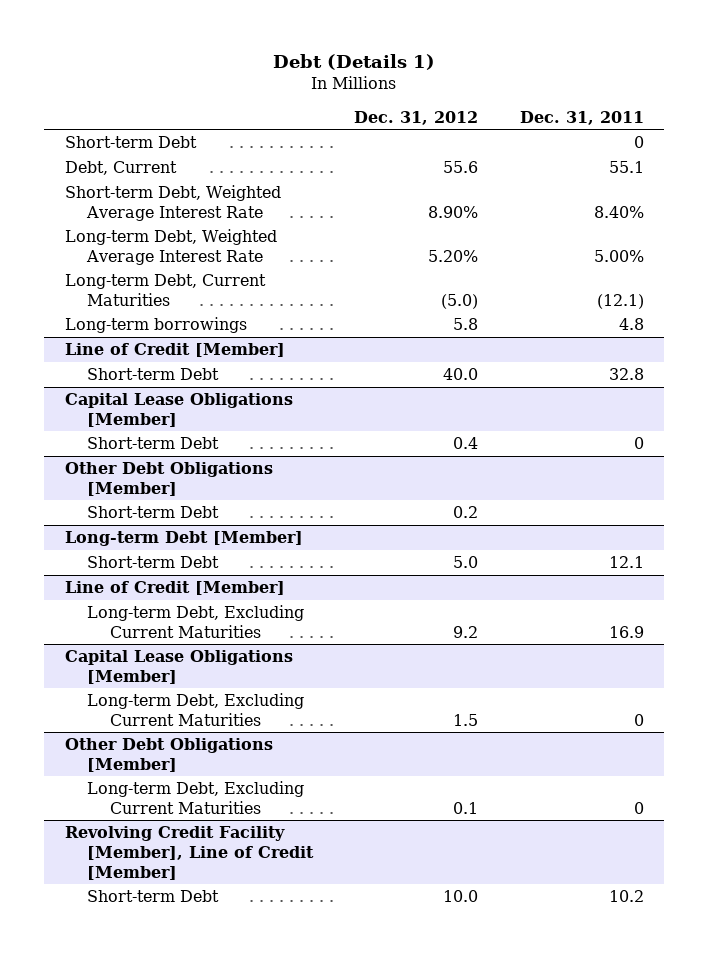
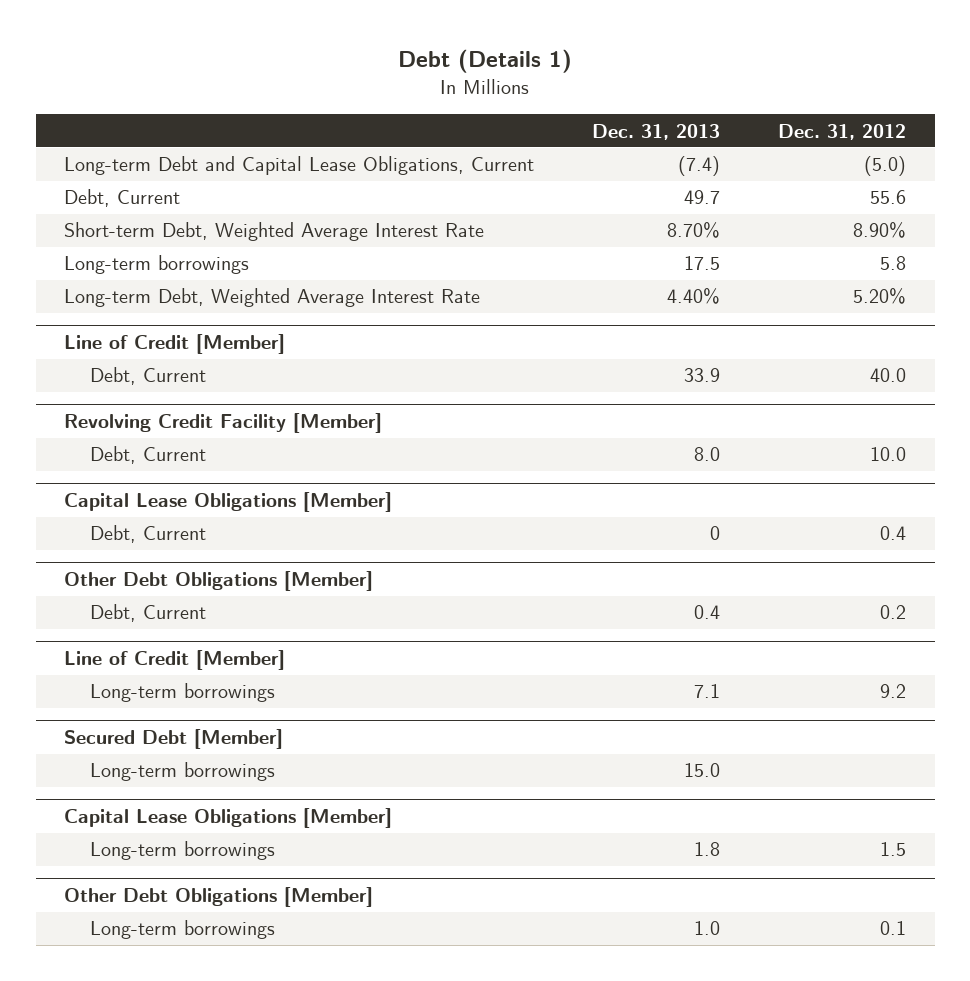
- | Dec. 31, 2012 | Dec. 31, 2011
+ | Dec. 31, 2013 | Dec. 31, 2012
- Short-term Debt | | 0
+ Long-term Debt and Capital Lease Obligations, Current | (7.4) | (5.0)
- Long-term Debt, Current Maturities | (5.0) | (12.1)
moved down: Long-term Debt, Weighted Average Interest Rate | 4.40% | 5.20%
@ Line of Credit [Member]
- Short-term Debt | 40.0 | 32.8
+ Debt, Current | 33.9 | 40.0
+ Revolving Credit Facility [Member]
+ Debt, Current | 8.0 | 10.0
@ Capital Lease Obligations [Member]
- Short-term Debt | 0.4 | 0
+ Debt, Current | 0 | 0.4
@ Other Debt Obligations [Member]
- Short-term Debt | 0.2 |
- Long-term Debt [Member]
- Short-term Debt | 5.0 | 12.1
@ Other Debt Obligations [Member]
+ Debt, Current | 0.4 | 0.2
@ Line of Credit [Member]
- Long-term Debt, Excluding Current Maturities | 9.2 | 16.9
+ Long-term borrowings | 7.1 | 9.2
+ Secured Debt [Member]
+ Long-term borrowings | 15.0 |
@ Capital Lease Obligations [Member]
- Long-term Debt, Excluding Current Maturities | 1.5 | 0
+ Long-term borrowings | 1.8 | 1.5
@ Other Debt Obligations [Member]
- Long-term Debt, Excluding Current Maturities | 0.1 | 0
- Revolving Credit Facility [Member], Line of Credit [Member]
- Short-term Debt | 10.0 | 10.2
@ Other Debt Obligations [Member]
+ Long-term borrowings | 1.0 | 0.1

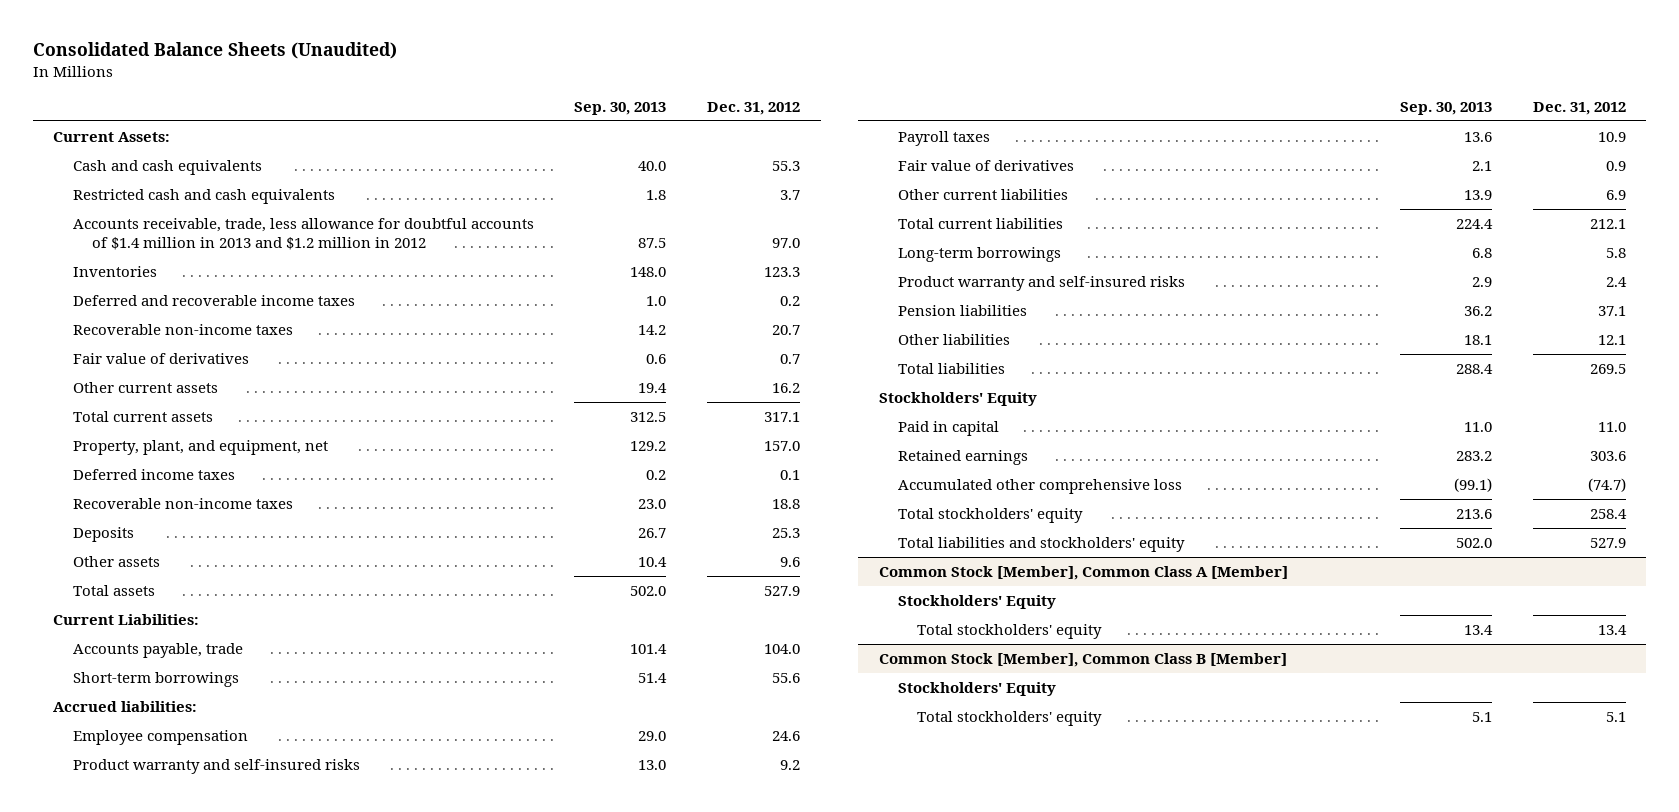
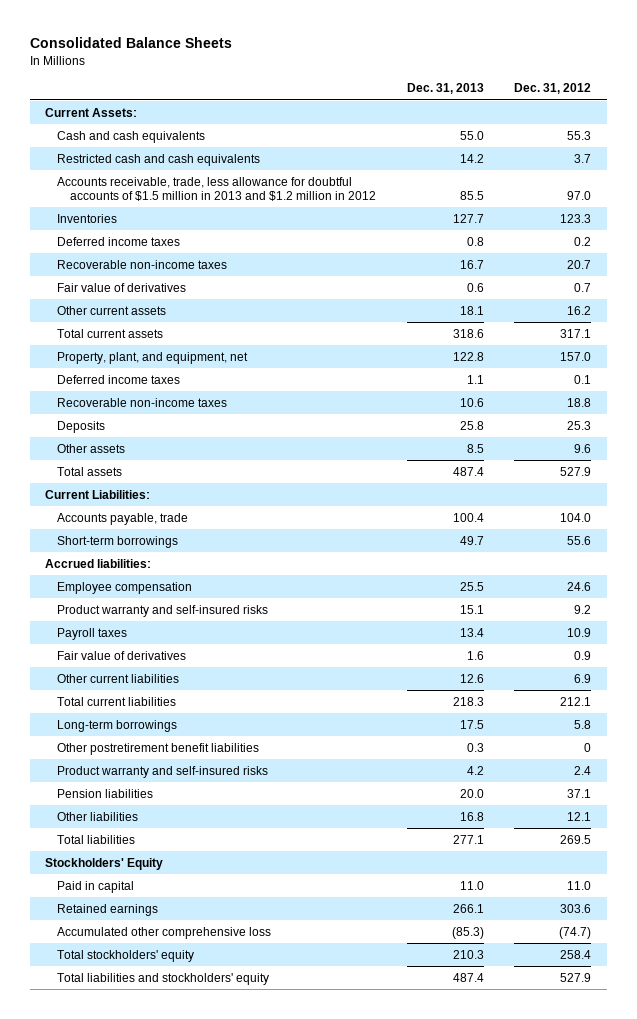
- Consolidated Balance Sheets (Unaudited)
+ Consolidated Balance Sheets
- | Sep. 30, 2013 | Dec. 31, 2012
+ | Dec. 31, 2013 | Dec. 31, 2012
- Accounts receivable, trade, less allowance for doubtful accounts of $1.4 million in 2013 and $1.2 million in 2012 | 87.5 | 97.0
+ Accounts receivable, trade, less allowance for doubtful accounts of $1.5 million in 2013 and $1.2 million in 2012 | 85.5 | 97.0
- Deferred and recoverable income taxes | 1.0 | 0.2
+ Deferred income taxes | 0.8 | 0.2
+ Other postretirement benefit liabilities | 0.3 | 0
- Common Stock [Member], Common Class A [Member]
- Stockholders' Equity
- Total stockholders' equity | 13.4 | 13.4
- Common Stock [Member], Common Class B [Member]
- Stockholders' Equity
- Total stockholders' equity | 5.1 | 5.1

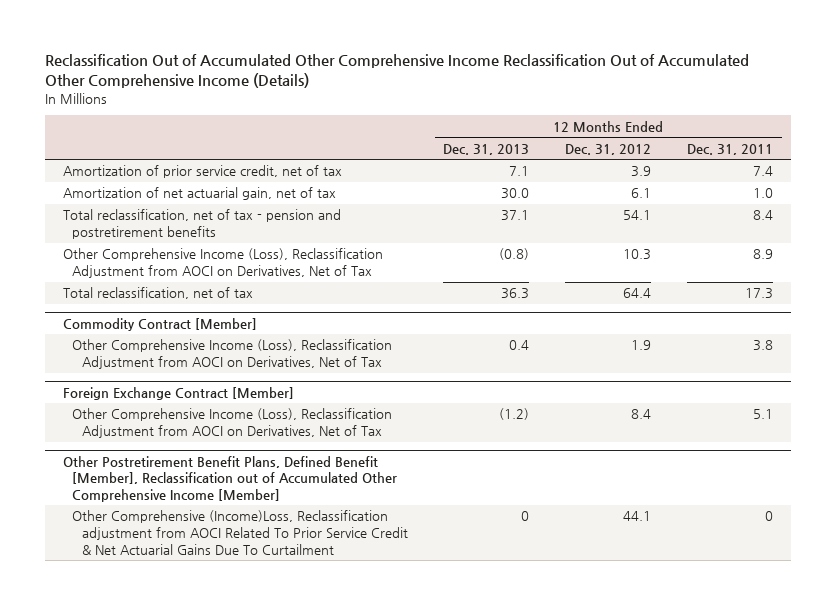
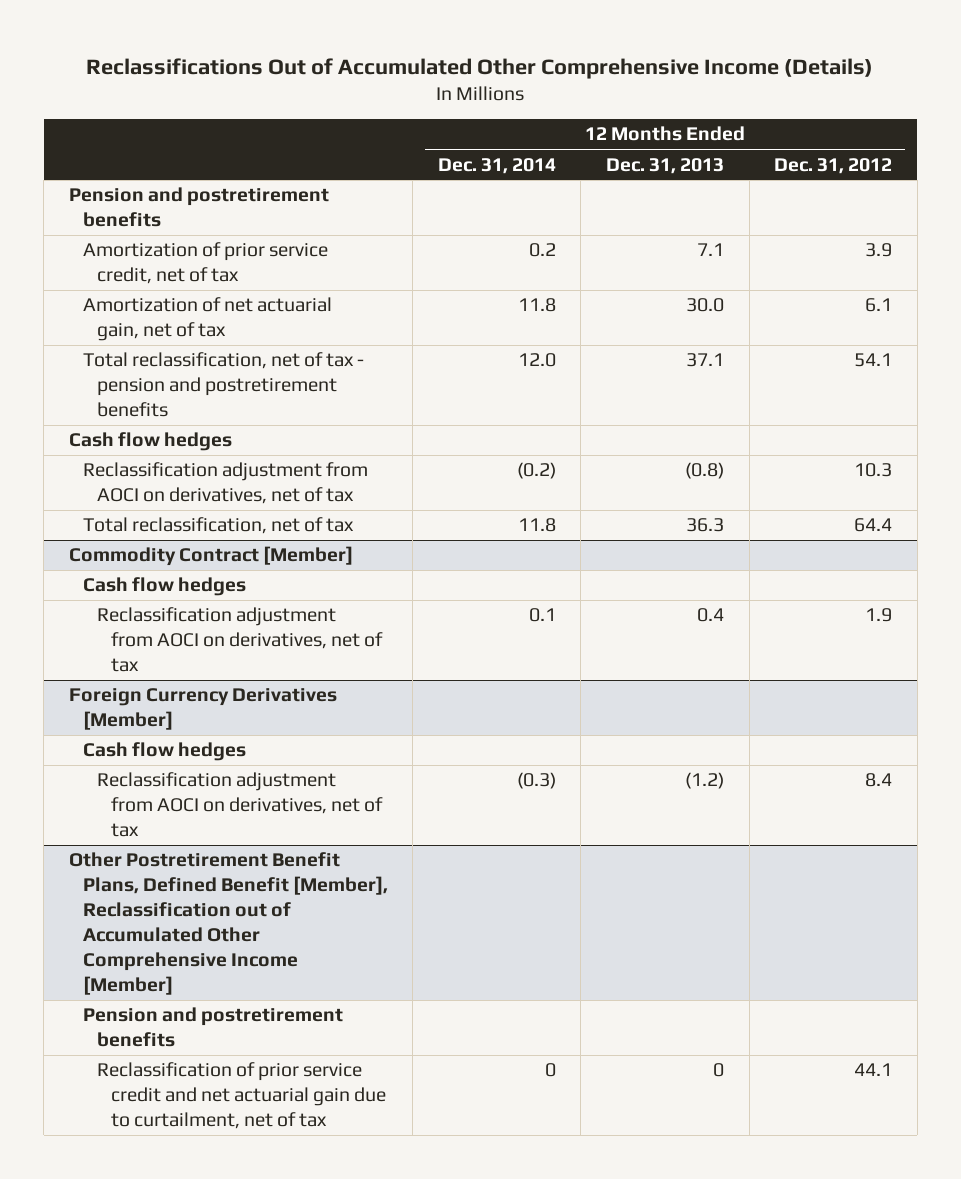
- Reclassification Out of Accumulated Other Comprehensive Income Reclassification Out of Accumulated Other Comprehensive Income (Details)
+ Reclassifications Out of Accumulated Other Comprehensive Income (Details)
- | 12 Months Ended Dec. 31, 2013 | 12 Months Ended Dec. 31, 2012 | 12 Months Ended Dec. 31, 2011
+ | 12 Months Ended Dec. 31, 2014 | 12 Months Ended Dec. 31, 2013 | 12 Months Ended Dec. 31, 2012
+ Pension and postretirement benefits
- Other Comprehensive Income (Loss), Reclassification Adjustment from AOCI on Derivatives, Net of Tax | (0.8) | 10.3 | 8.9
+ Cash flow hedges
+ Reclassification adjustment from AOCI on derivatives, net of tax | (0.2) | (0.8) | 10.3
@ Commodity Contract [Member]
- Other Comprehensive Income (Loss), Reclassification Adjustment from AOCI on Derivatives, Net of Tax | 0.4 | 1.9 | 3.8
- Foreign Exchange Contract [Member]
- Other Comprehensive Income (Loss), Reclassification Adjustment from AOCI on Derivatives, Net of Tax | (1.2) | 8.4 | 5.1
@ Commodity Contract [Member]
+ Cash flow hedges
+ Reclassification adjustment from AOCI on derivatives, net of tax | 0.1 | 0.4 | 1.9
+ Foreign Currency Derivatives [Member]
+ Cash flow hedges
+ Reclassification adjustment from AOCI on derivatives, net of tax | (0.3) | (1.2) | 8.4
@ Other Postretirement Benefit Plans, Defined Benefit [Member], Reclassification out of Accumulated Other Comprehensive Income [Member]
- Other Comprehensive (Income)Loss, Reclassification adjustment from AOCI Related To Prior Service Credit & Net Actuarial Gains Due To Curtailment | 0 | 44.1 | 0
+ Pension and postretirement benefits
+ Reclassification of prior service credit and net actuarial gain due to curtailment, net of tax | 0 | 0 | 44.1

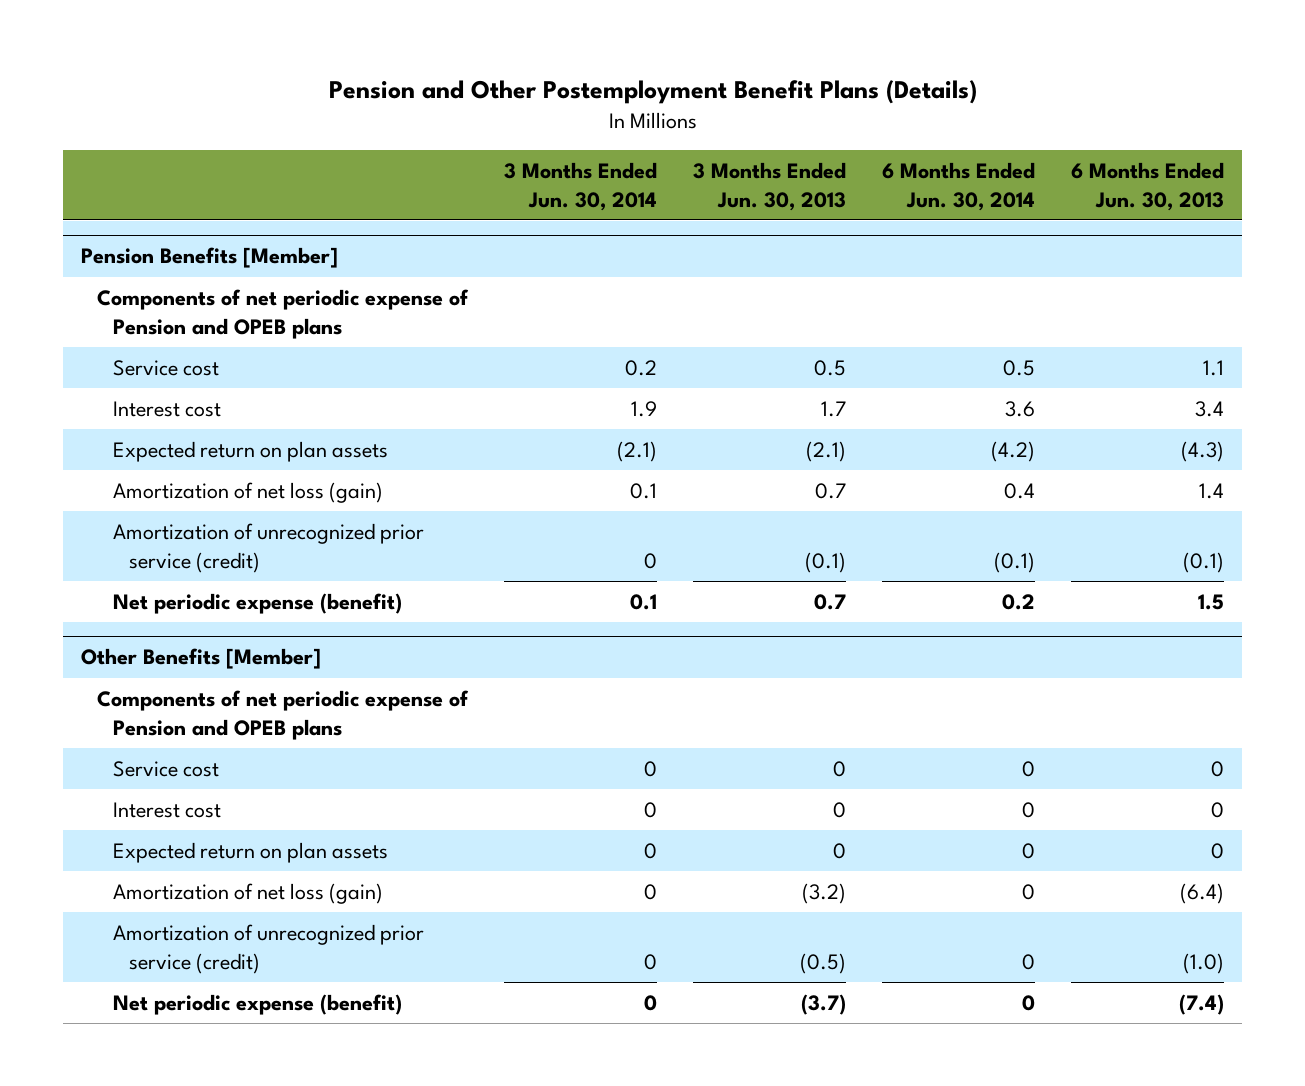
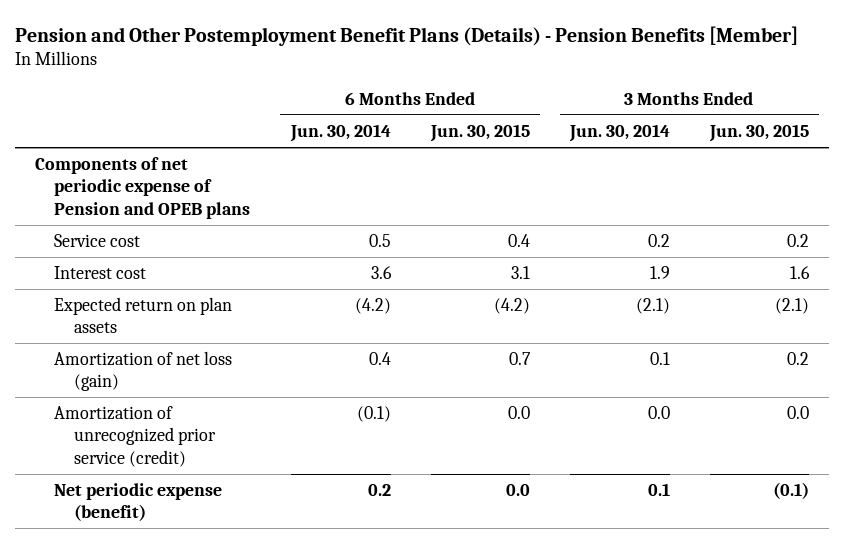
- Pension and Other Postemployment Benefit Plans (Details)
+ Pension and Other Postemployment Benefit Plans (Details) - Pension Benefits [Member]
- | 3 Months Ended Jun. 30, 2014 | 3 Months Ended Jun. 30, 2013 | 6 Months Ended Jun. 30, 2014 | 6 Months Ended Jun. 30, 2013
+ | 6 Months Ended Jun. 30, 2014 | 6 Months Ended Jun. 30, 2015 | 3 Months Ended Jun. 30, 2014 | 3 Months Ended Jun. 30, 2015
- Pension Benefits [Member]
- Amortization of unrecognized prior service (credit) | 0 | (0.1) | (0.1) | (0.1)
+ Amortization of unrecognized prior service (credit) | (0.1) | 0.0 | 0.0 | 0.0
- Other Benefits [Member]
- Components of net periodic expense of Pension and OPEB plans
- Service cost | 0 | 0 | 0 | 0
- Interest cost | 0 | 0 | 0 | 0
- Expected return on plan assets | 0 | 0 | 0 | 0
- Amortization of net loss (gain) | 0 | (3.2) | 0 | (6.4)
- Amortization of unrecognized prior service (credit) | 0 | (0.5) | 0 | (1.0)
- Net periodic expense (benefit) | 0 | (3.7) | 0 | (7.4)

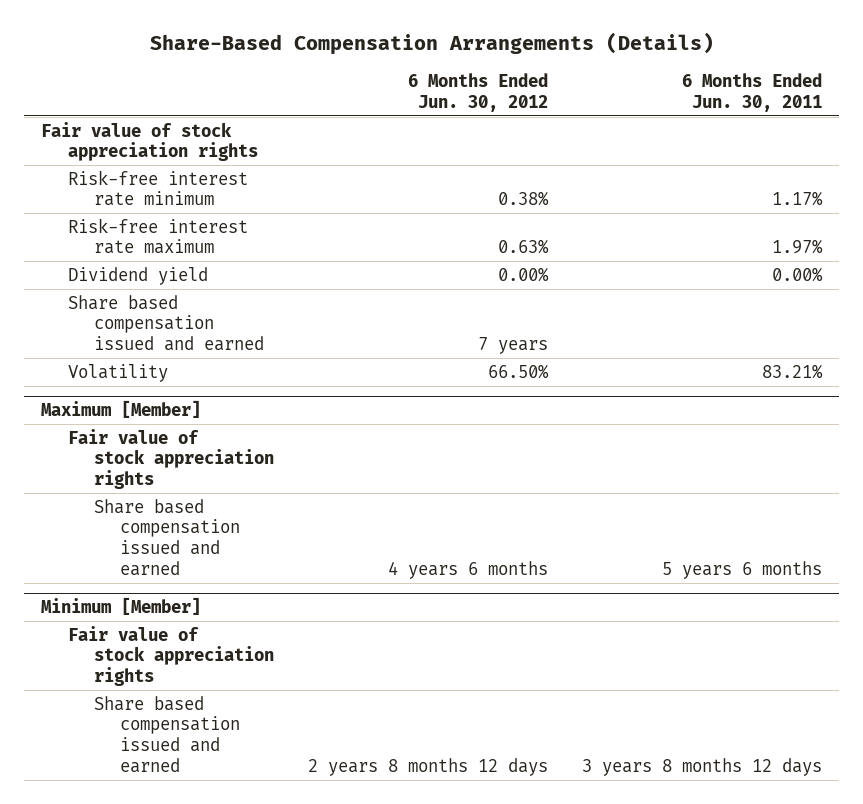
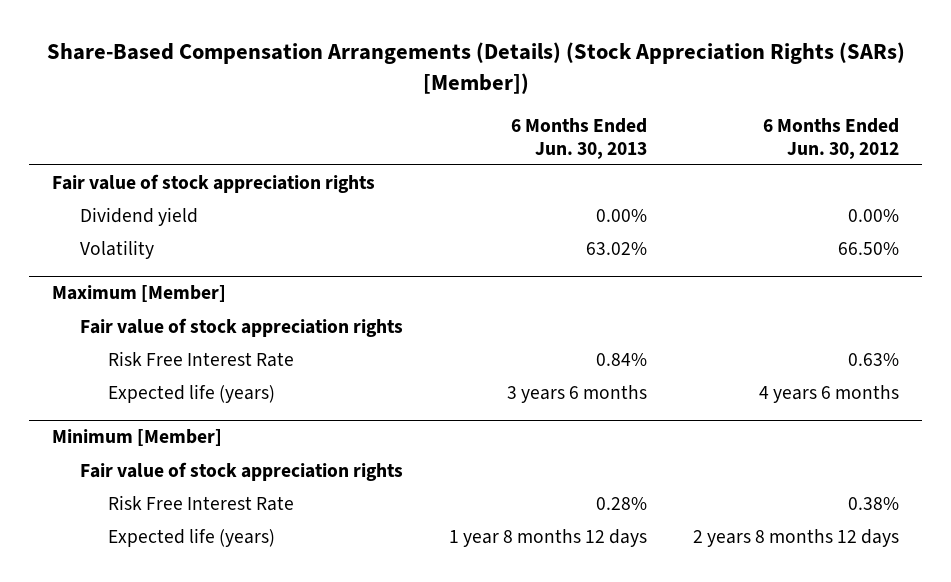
- Share-Based Compensation Arrangements (Details)
+ Share-Based Compensation Arrangements (Details) (Stock Appreciation Rights (SARs) [Member])
- | 6 Months Ended Jun. 30, 2012 | 6 Months Ended Jun. 30, 2011
+ | 6 Months Ended Jun. 30, 2013 | 6 Months Ended Jun. 30, 2012
- Risk-free interest rate minimum | 0.38% | 1.17%
- Risk-free interest rate maximum | 0.63% | 1.97%
- Share based compensation issued and earned | 7 years |
@ Maximum [Member]
- Share based compensation issued and earned | 4 years 6 months | 5 years 6 months
+ Risk Free Interest Rate | 0.84% | 0.63%
+ Expected life (years) | 3 years 6 months | 4 years 6 months
@ Minimum [Member]
- Share based compensation issued and earned | 2 years 8 months 12 days | 3 years 8 months 12 days
+ Risk Free Interest Rate | 0.28% | 0.38%
+ Expected life (years) | 1 year 8 months 12 days | 2 years 8 months 12 days

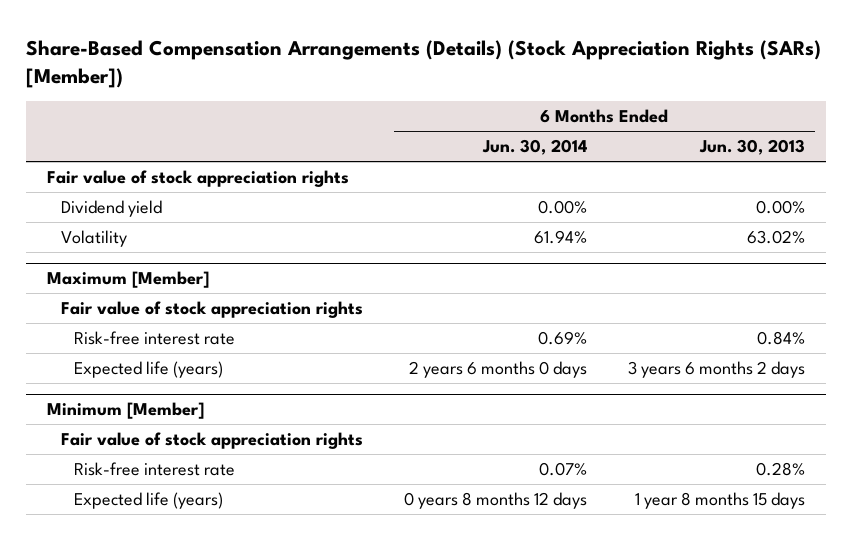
- | 6 Months Ended Jun. 30, 2013 | 6 Months Ended Jun. 30, 2012
+ | 6 Months Ended Jun. 30, 2014 | 6 Months Ended Jun. 30, 2013
@ Maximum [Member]
- Risk Free Interest Rate | 0.84% | 0.63%
- Expected life (years) | 3 years 6 months | 4 years 6 months
+ Risk-free interest rate | 0.69% | 0.84%
+ Expected life (years) | 2 years 6 months 0 days | 3 years 6 months 2 days
@ Minimum [Member]
- Risk Free Interest Rate | 0.28% | 0.38%
- Expected life (years) | 1 year 8 months 12 days | 2 years 8 months 12 days
+ Risk-free interest rate | 0.07% | 0.28%
+ Expected life (years) | 0 years 8 months 12 days | 1 year 8 months 15 days

